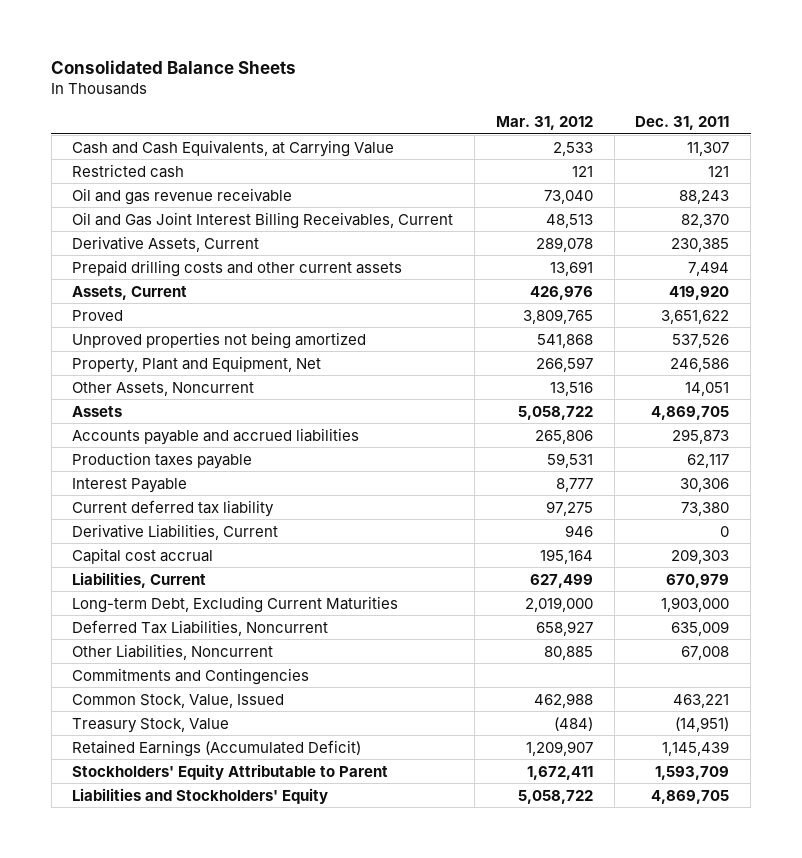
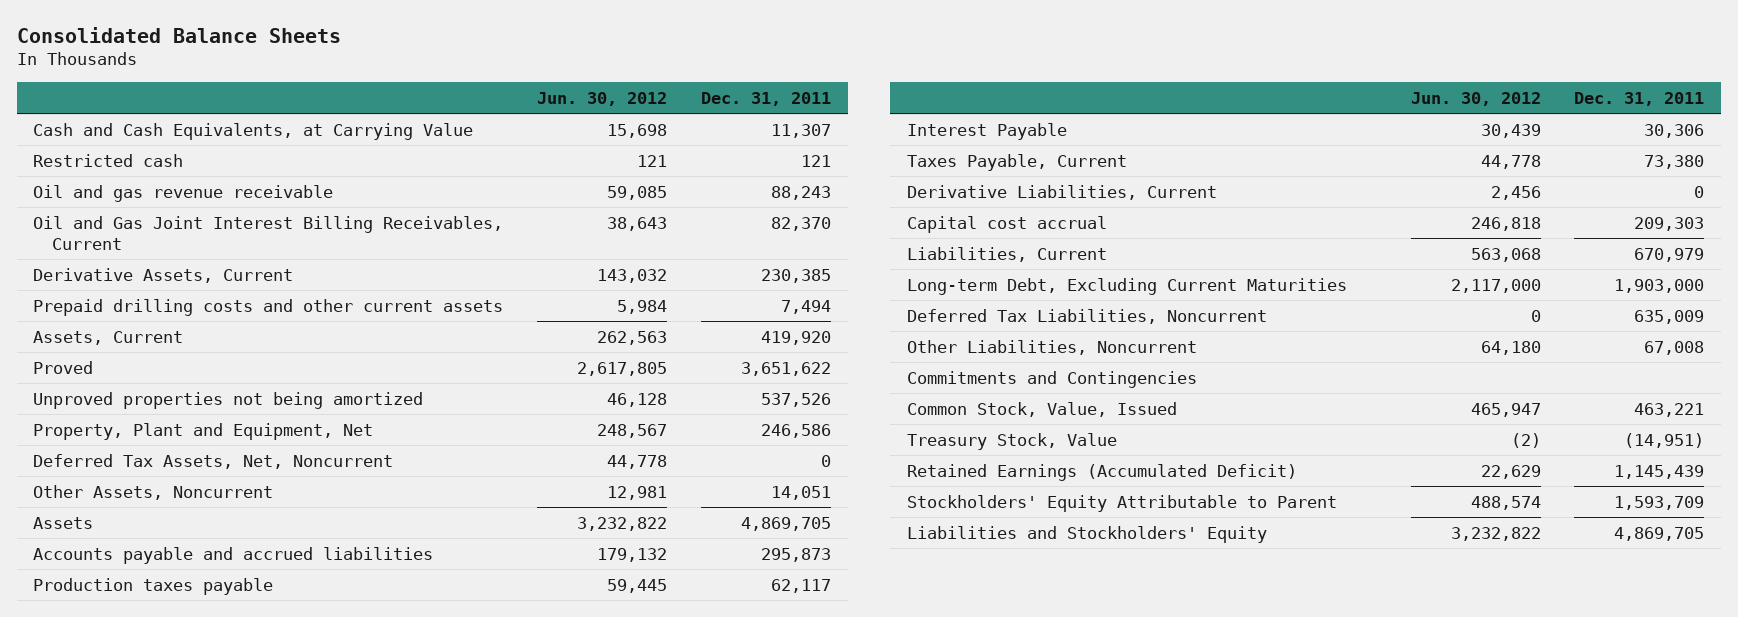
- | Mar. 31, 2012 | Dec. 31, 2011
+ | Jun. 30, 2012 | Dec. 31, 2011
+ Deferred Tax Assets, Net, Noncurrent | 44,778 | 0
- Current deferred tax liability | 97,275 | 73,380
+ Taxes Payable, Current | 44,778 | 73,380

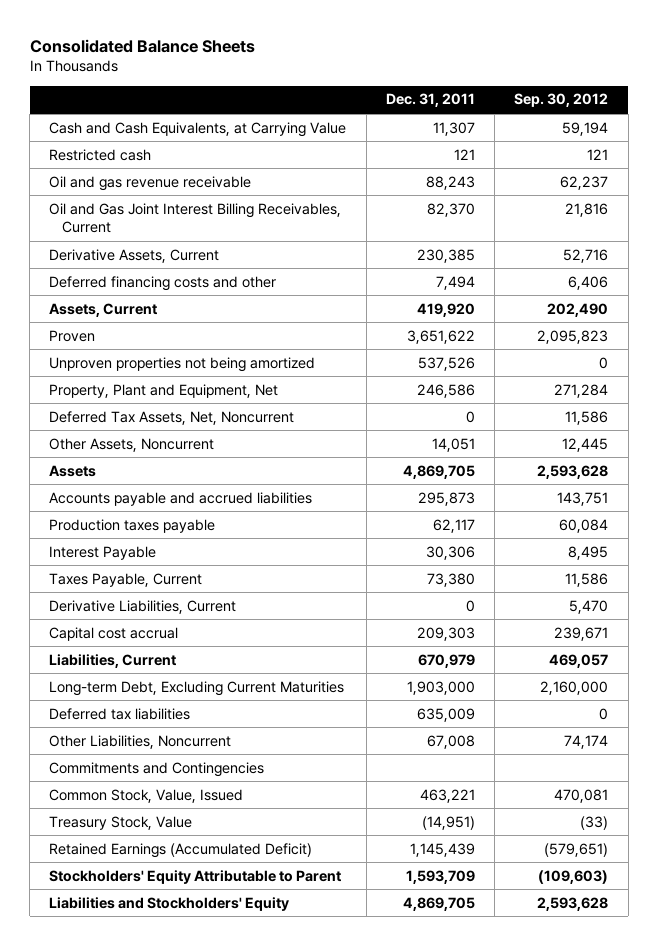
- | Jun. 30, 2012 | Dec. 31, 2011
+ | Dec. 31, 2011 | Sep. 30, 2012
- Prepaid drilling costs and other current assets | 5,984 | 7,494
+ Deferred financing costs and other | 7,494 | 6,406
- Proved | 2,617,805 | 3,651,622
- Unproved properties not being amortized | 46,128 | 537,526
+ Proven | 3,651,622 | 2,095,823
+ Unproven properties not being amortized | 537,526 | 0
- Deferred Tax Liabilities, Noncurrent | 0 | 635,009
+ Deferred tax liabilities | 635,009 | 0

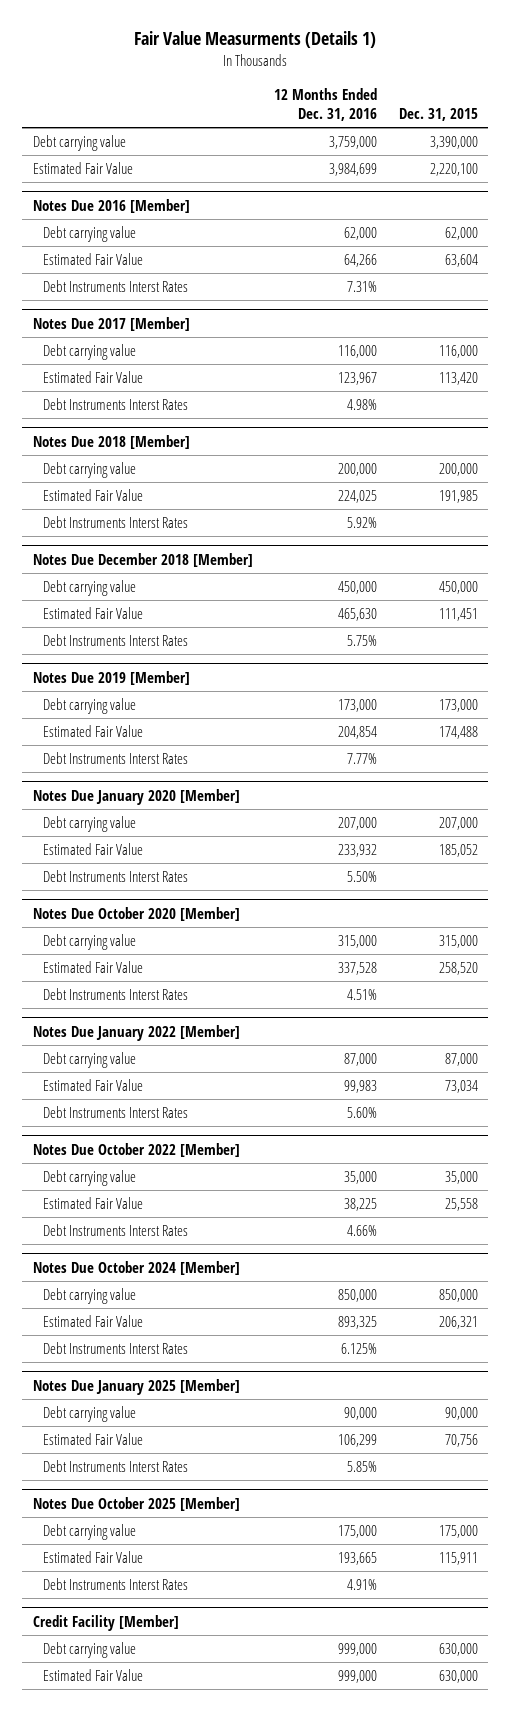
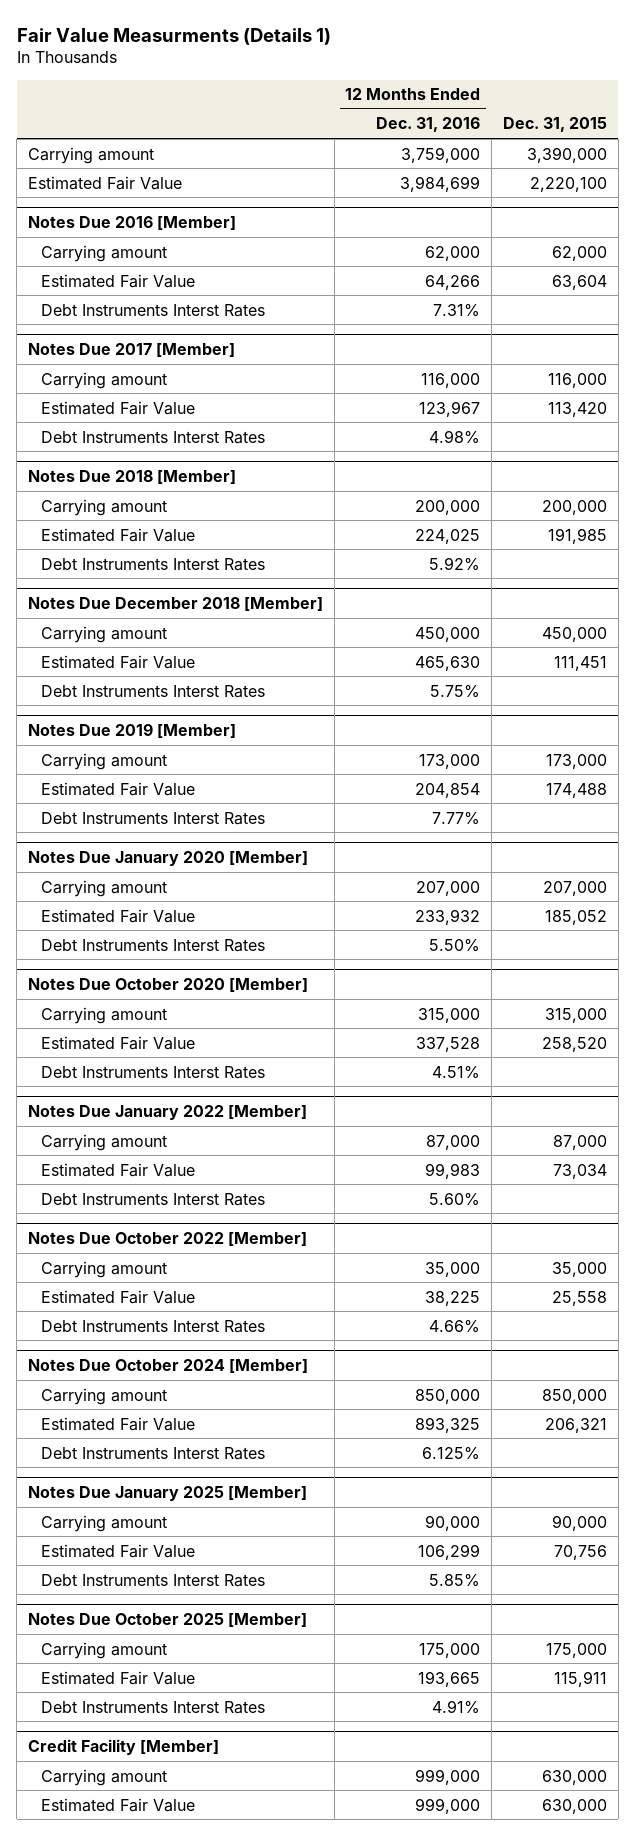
- Debt carrying value | 3,759,000 | 3,390,000
+ Carrying amount | 3,759,000 | 3,390,000
@ Notes Due 2016 [Member]
- Debt carrying value | 62,000 | 62,000
+ Carrying amount | 62,000 | 62,000
@ Notes Due 2017 [Member]
- Debt carrying value | 116,000 | 116,000
+ Carrying amount | 116,000 | 116,000
@ Notes Due 2018 [Member]
- Debt carrying value | 200,000 | 200,000
+ Carrying amount | 200,000 | 200,000
@ Notes Due December 2018 [Member]
- Debt carrying value | 450,000 | 450,000
+ Carrying amount | 450,000 | 450,000
@ Notes Due 2019 [Member]
- Debt carrying value | 173,000 | 173,000
+ Carrying amount | 173,000 | 173,000
@ Notes Due January 2020 [Member]
- Debt carrying value | 207,000 | 207,000
+ Carrying amount | 207,000 | 207,000
@ Notes Due October 2020 [Member]
- Debt carrying value | 315,000 | 315,000
+ Carrying amount | 315,000 | 315,000
@ Notes Due January 2022 [Member]
- Debt carrying value | 87,000 | 87,000
+ Carrying amount | 87,000 | 87,000
@ Notes Due October 2022 [Member]
- Debt carrying value | 35,000 | 35,000
+ Carrying amount | 35,000 | 35,000
@ Notes Due October 2024 [Member]
- Debt carrying value | 850,000 | 850,000
+ Carrying amount | 850,000 | 850,000
@ Notes Due January 2025 [Member]
- Debt carrying value | 90,000 | 90,000
+ Carrying amount | 90,000 | 90,000
@ Notes Due October 2025 [Member]
- Debt carrying value | 175,000 | 175,000
+ Carrying amount | 175,000 | 175,000
@ Credit Facility [Member]
- Debt carrying value | 999,000 | 630,000
+ Carrying amount | 999,000 | 630,000

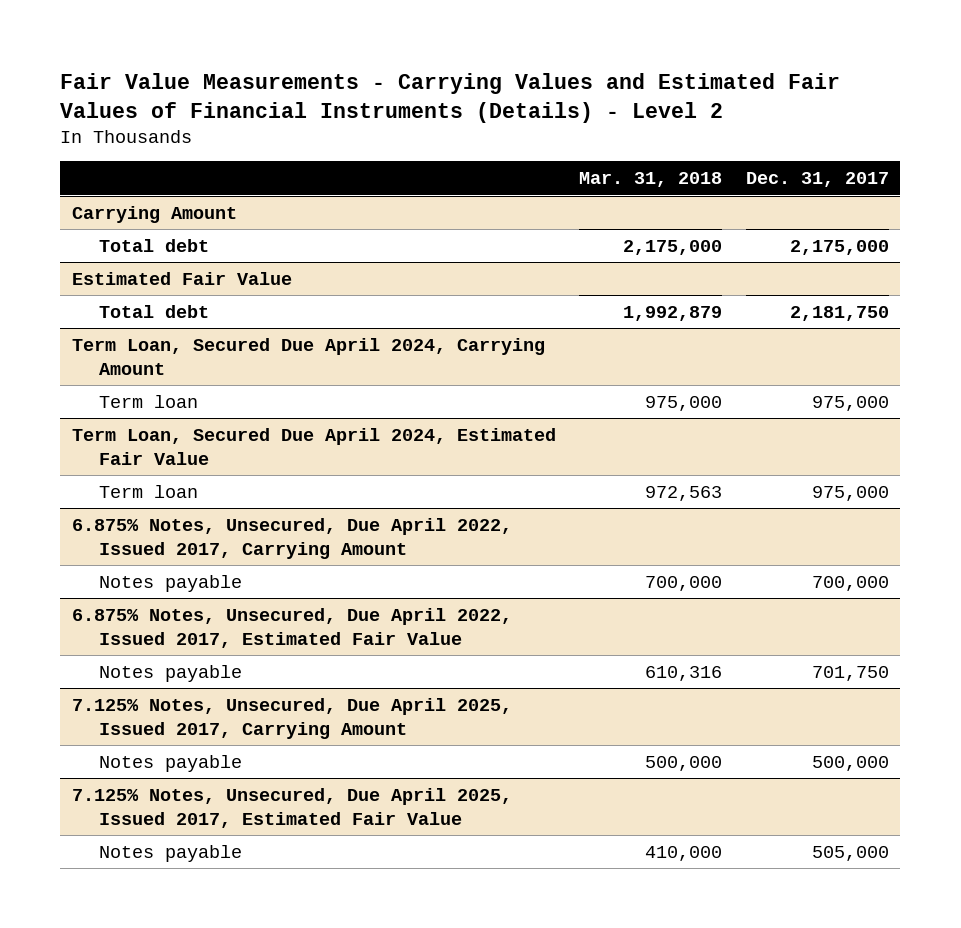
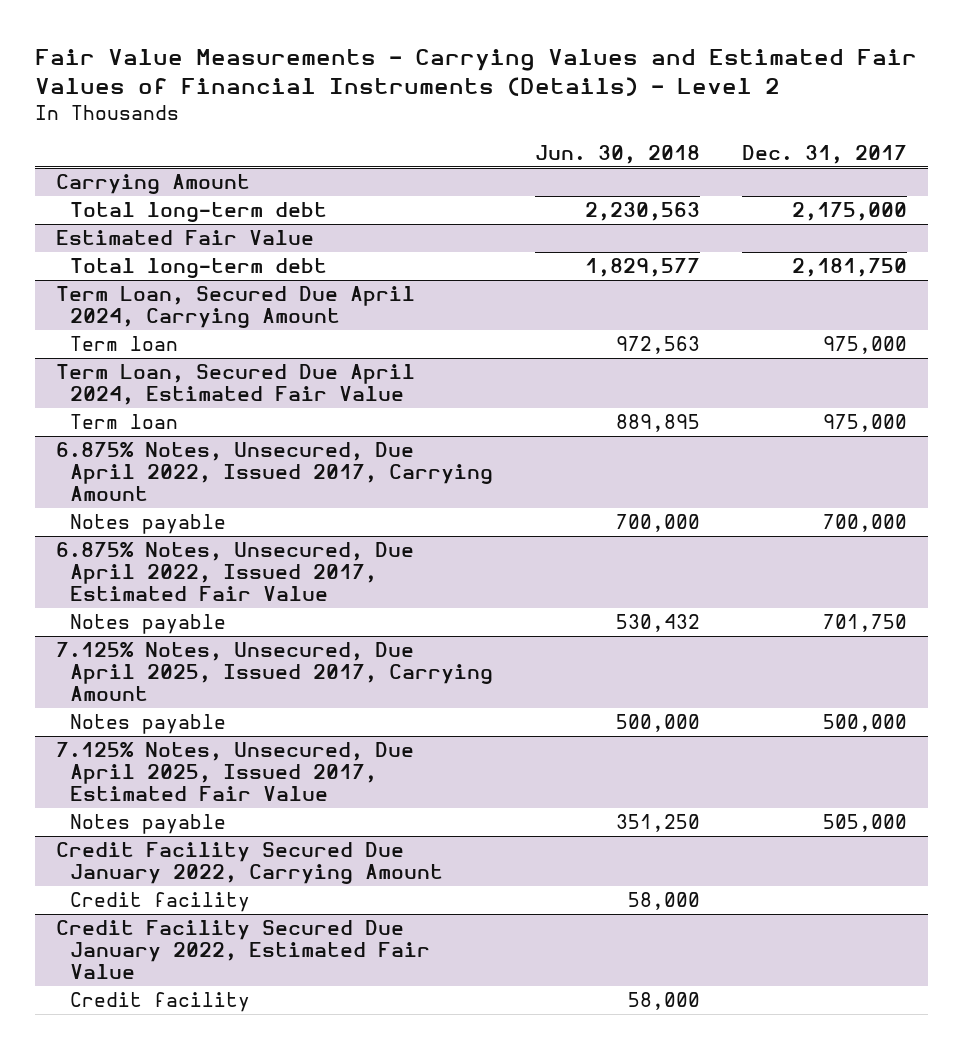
- | Mar. 31, 2018 | Dec. 31, 2017
+ | Jun. 30, 2018 | Dec. 31, 2017
@ Carrying Amount
- Total debt | 2,175,000 | 2,175,000
+ Total long-term debt | 2,230,563 | 2,175,000
@ Estimated Fair Value
- Total debt | 1,992,879 | 2,181,750
+ Total long-term debt | 1,829,577 | 2,181,750
+ Credit Facility Secured Due January 2022, Carrying Amount
+ Credit facility | 58,000 |
+ Credit Facility Secured Due January 2022, Estimated Fair Value
+ Credit facility | 58,000 |

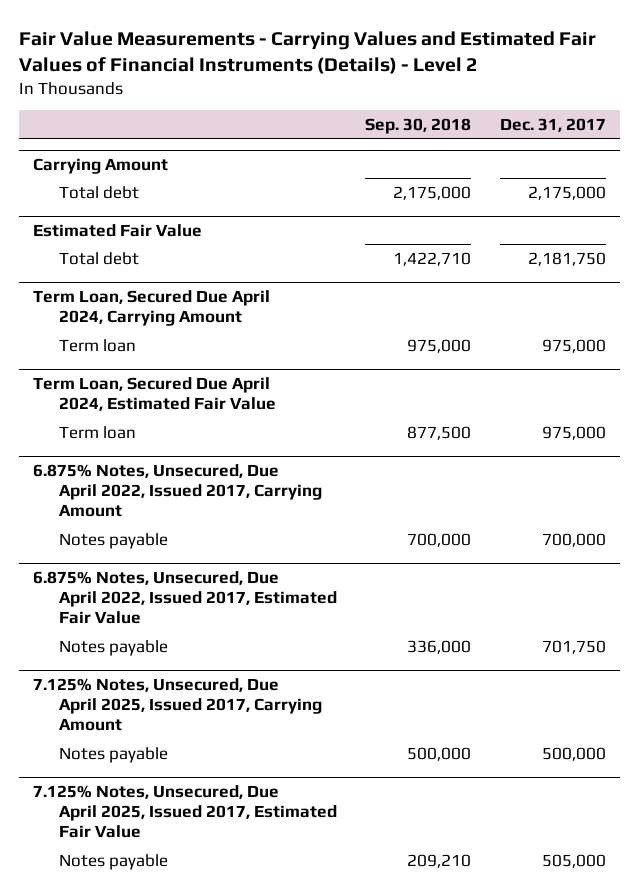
- | Jun. 30, 2018 | Dec. 31, 2017
+ | Sep. 30, 2018 | Dec. 31, 2017
@ Carrying Amount
- Total long-term debt | 2,230,563 | 2,175,000
+ Total debt | 2,175,000 | 2,175,000
@ Estimated Fair Value
- Total long-term debt | 1,829,577 | 2,181,750
+ Total debt | 1,422,710 | 2,181,750
- Credit Facility Secured Due January 2022, Carrying Amount
- Credit facility | 58,000 |
- Credit Facility Secured Due January 2022, Estimated Fair Value
- Credit facility | 58,000 |

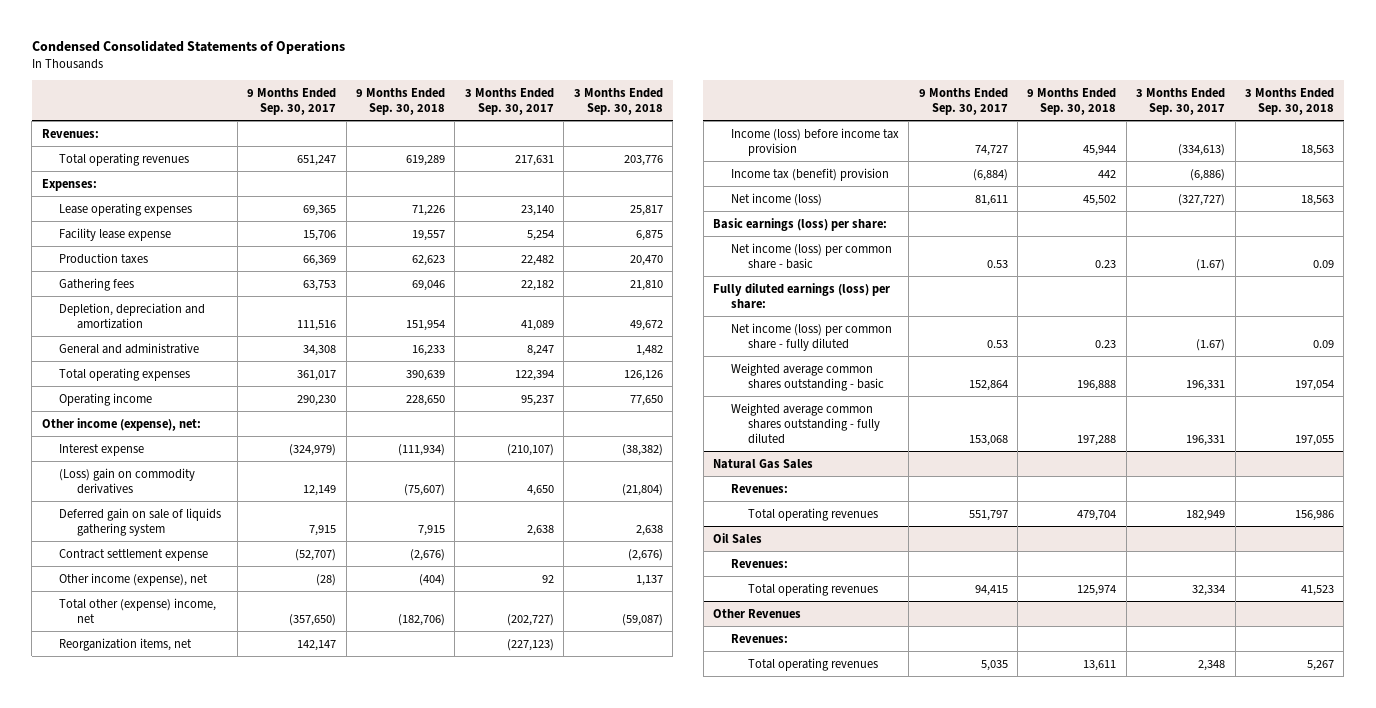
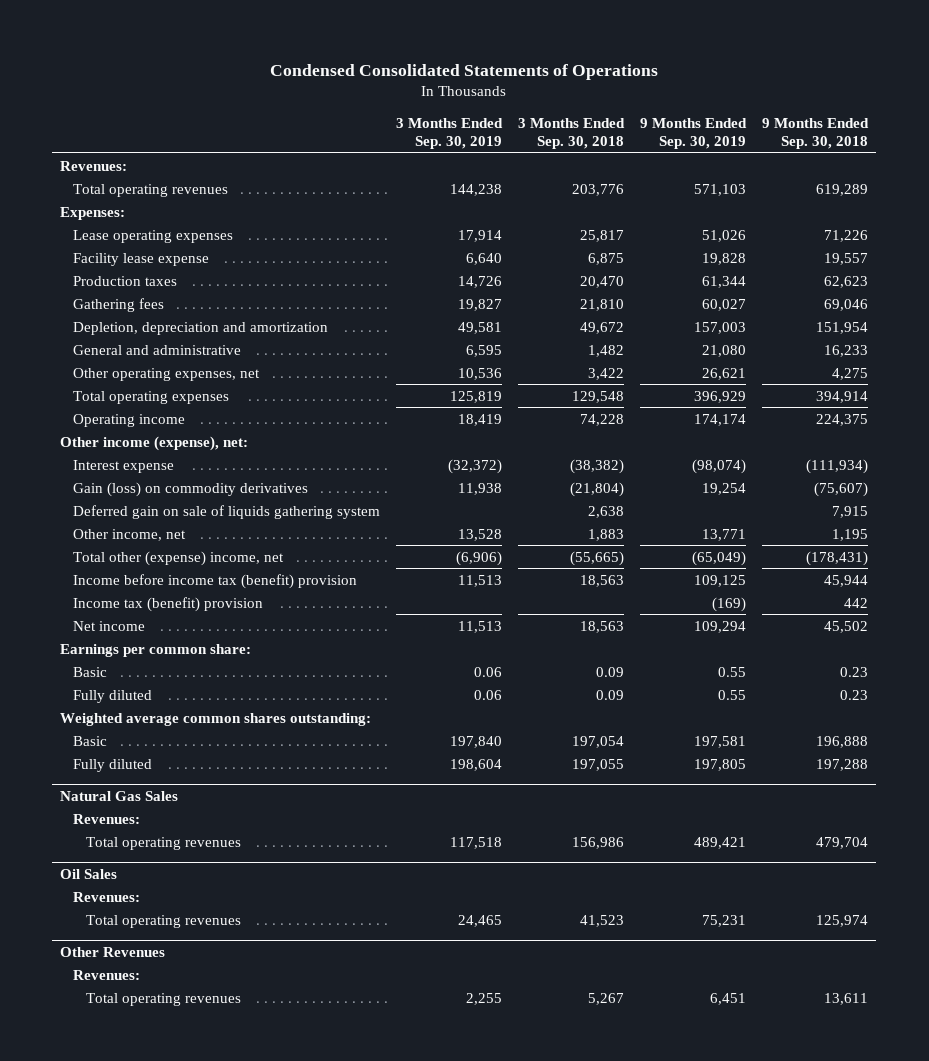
- | 9 Months Ended Sep. 30, 2017 | 9 Months Ended Sep. 30, 2018 | 3 Months Ended Sep. 30, 2017 | 3 Months Ended Sep. 30, 2018
+ | 3 Months Ended Sep. 30, 2019 | 3 Months Ended Sep. 30, 2018 | 9 Months Ended Sep. 30, 2019 | 9 Months Ended Sep. 30, 2018
- Total operating expenses | 361,017 | 390,639 | 122,394 | 126,126
- Operating income | 290,230 | 228,650 | 95,237 | 77,650
+ Other operating expenses, net | 10,536 | 3,422 | 26,621 | 4,275
+ Total operating expenses | 125,819 | 129,548 | 396,929 | 394,914
+ Operating income | 18,419 | 74,228 | 174,174 | 224,375
- (Loss) gain on commodity derivatives | 12,149 | (75,607) | 4,650 | (21,804)
+ Gain (loss) on commodity derivatives | 11,938 | (21,804) | 19,254 | (75,607)
- Contract settlement expense | (52,707) | (2,676) | | (2,676)
- Other income (expense), net | (28) | (404) | 92 | 1,137
- Total other (expense) income, net | (357,650) | (182,706) | (202,727) | (59,087)
- Reorganization items, net | 142,147 | | (227,123) |
- Income (loss) before income tax provision | 74,727 | 45,944 | (334,613) | 18,563
+ Other income, net | 13,528 | 1,883 | 13,771 | 1,195
+ Total other (expense) income, net | (6,906) | (55,665) | (65,049) | (178,431)
+ Income before income tax (benefit) provision | 11,513 | 18,563 | 109,125 | 45,944
- Net income (loss) | 81,611 | 45,502 | (327,727) | 18,563
- Basic earnings (loss) per share:
- Net income (loss) per common share - basic | 0.53 | 0.23 | (1.67) | 0.09
- Fully diluted earnings (loss) per share:
- Net income (loss) per common share - fully diluted | 0.53 | 0.23 | (1.67) | 0.09
- Weighted average common shares outstanding - basic | 152,864 | 196,888 | 196,331 | 197,054
- Weighted average common shares outstanding - fully diluted | 153,068 | 197,288 | 196,331 | 197,055
+ Net income | 11,513 | 18,563 | 109,294 | 45,502
+ Earnings per common share:
+ Basic | 0.06 | 0.09 | 0.55 | 0.23
+ Fully diluted | 0.06 | 0.09 | 0.55 | 0.23
+ Weighted average common shares outstanding:
+ Basic | 197,840 | 197,054 | 197,581 | 196,888
+ Fully diluted | 198,604 | 197,055 | 197,805 | 197,288

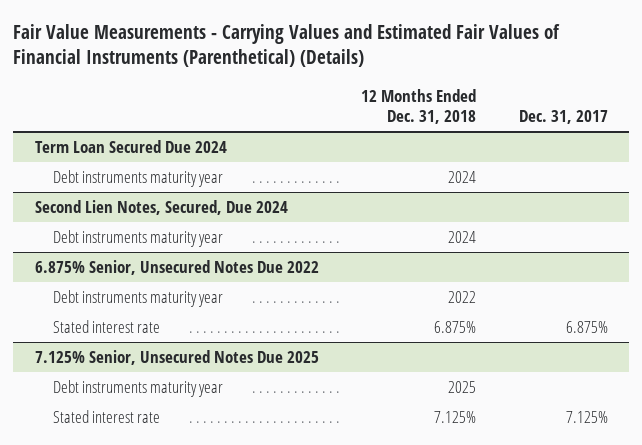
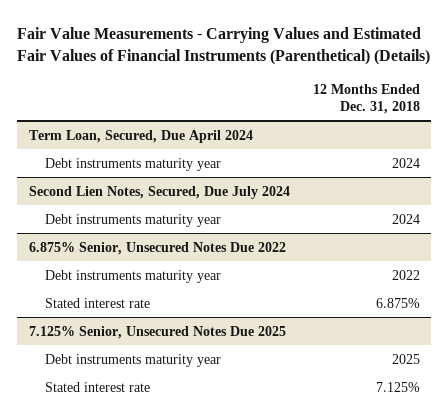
- | 12 Months Ended Dec. 31, 2018 | Dec. 31, 2017
+ | 12 Months Ended Dec. 31, 2018
- Term Loan Secured Due 2024
+ Term Loan, Secured, Due April 2024
- Second Lien Notes, Secured, Due 2024
+ Second Lien Notes, Secured, Due July 2024

